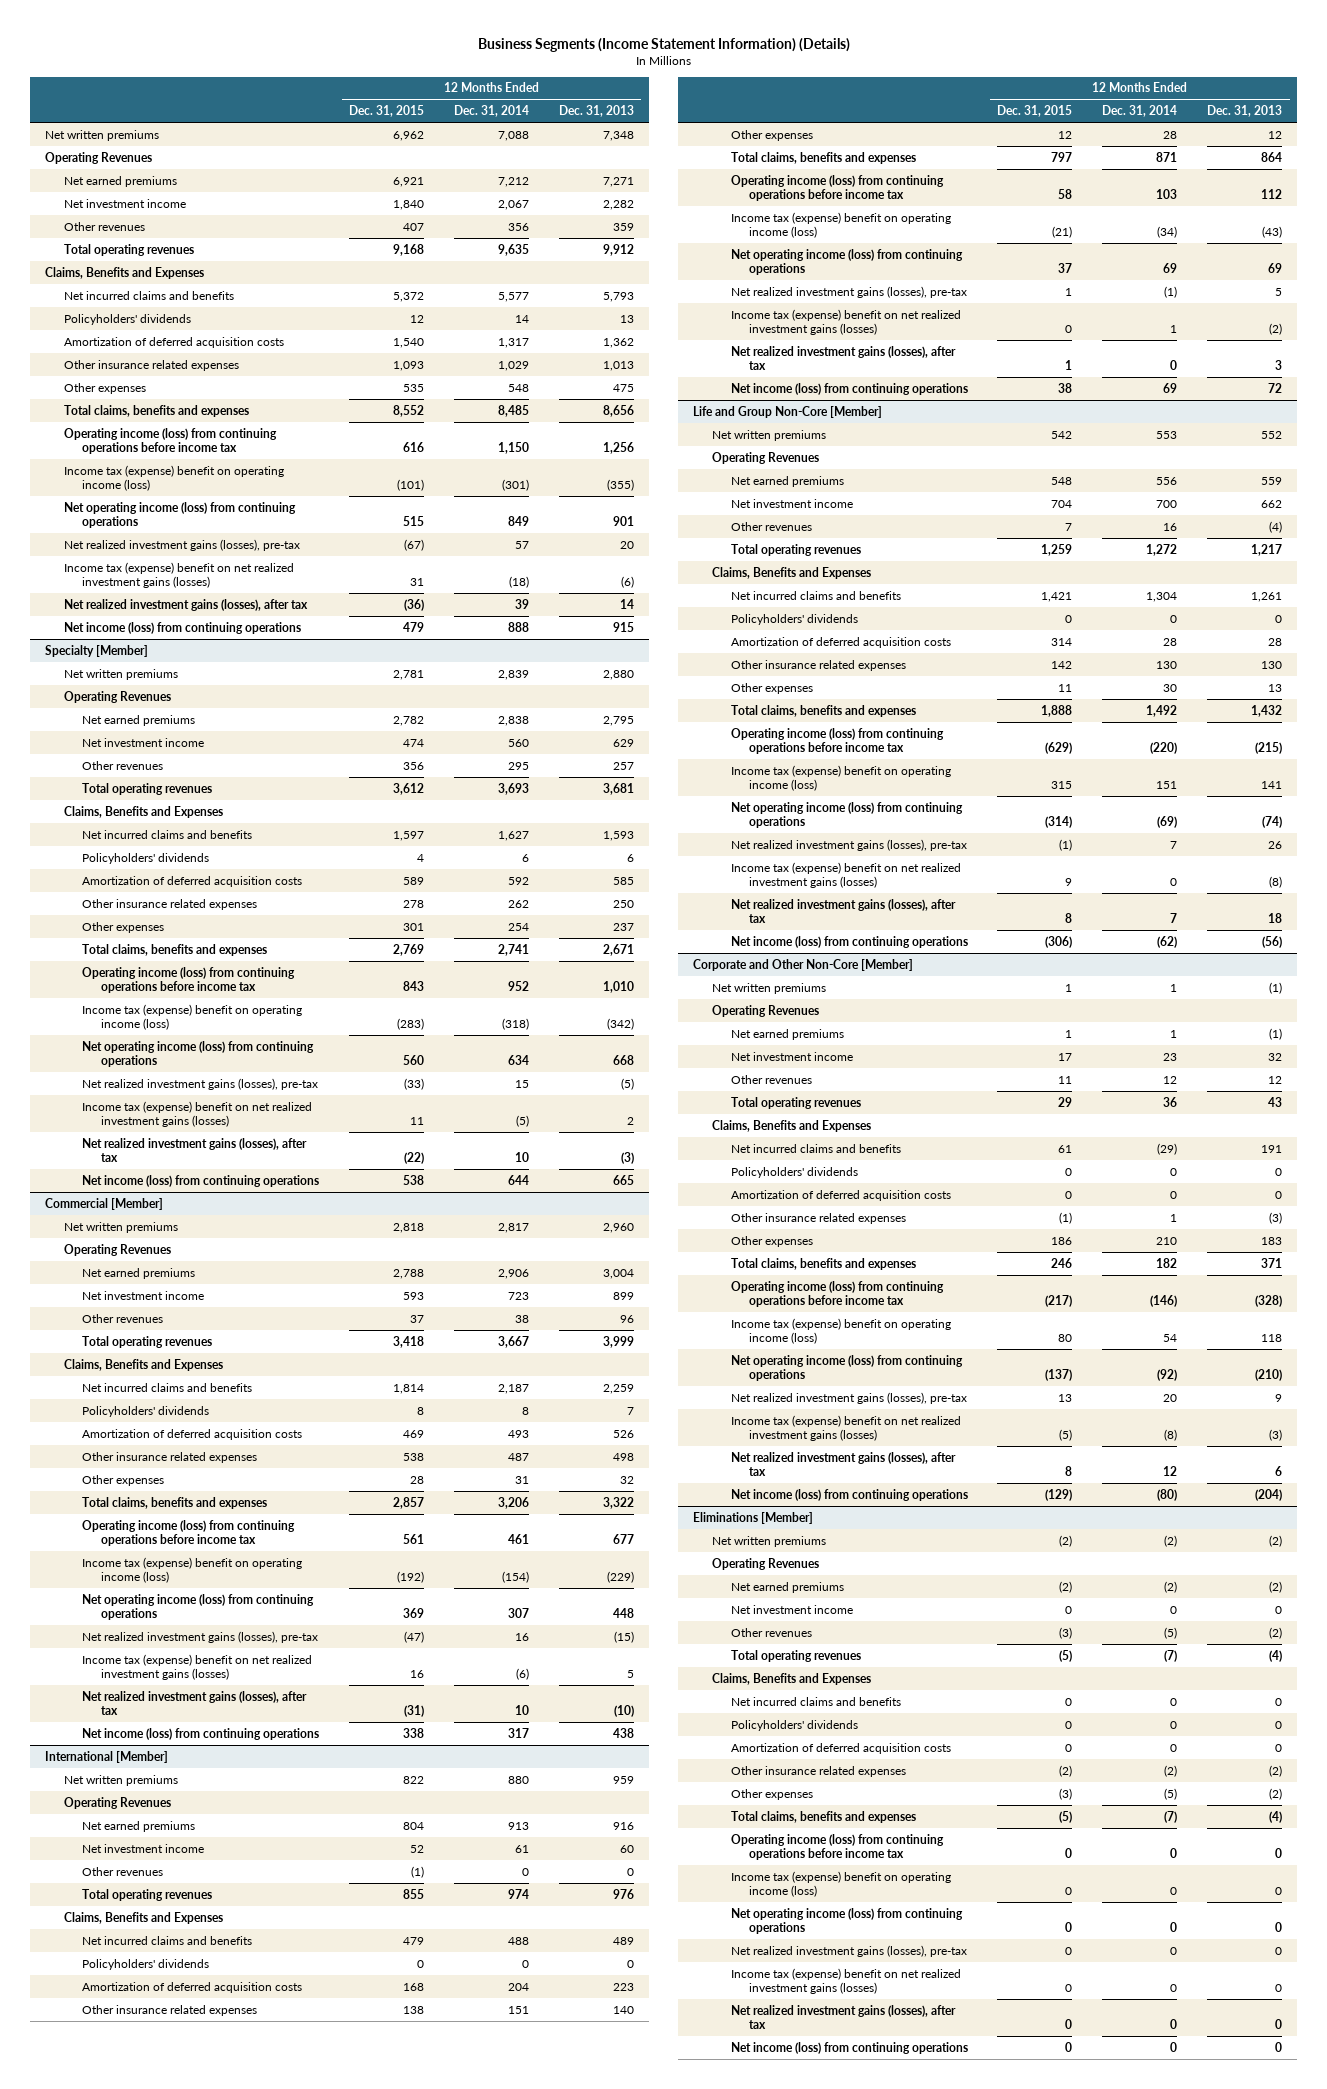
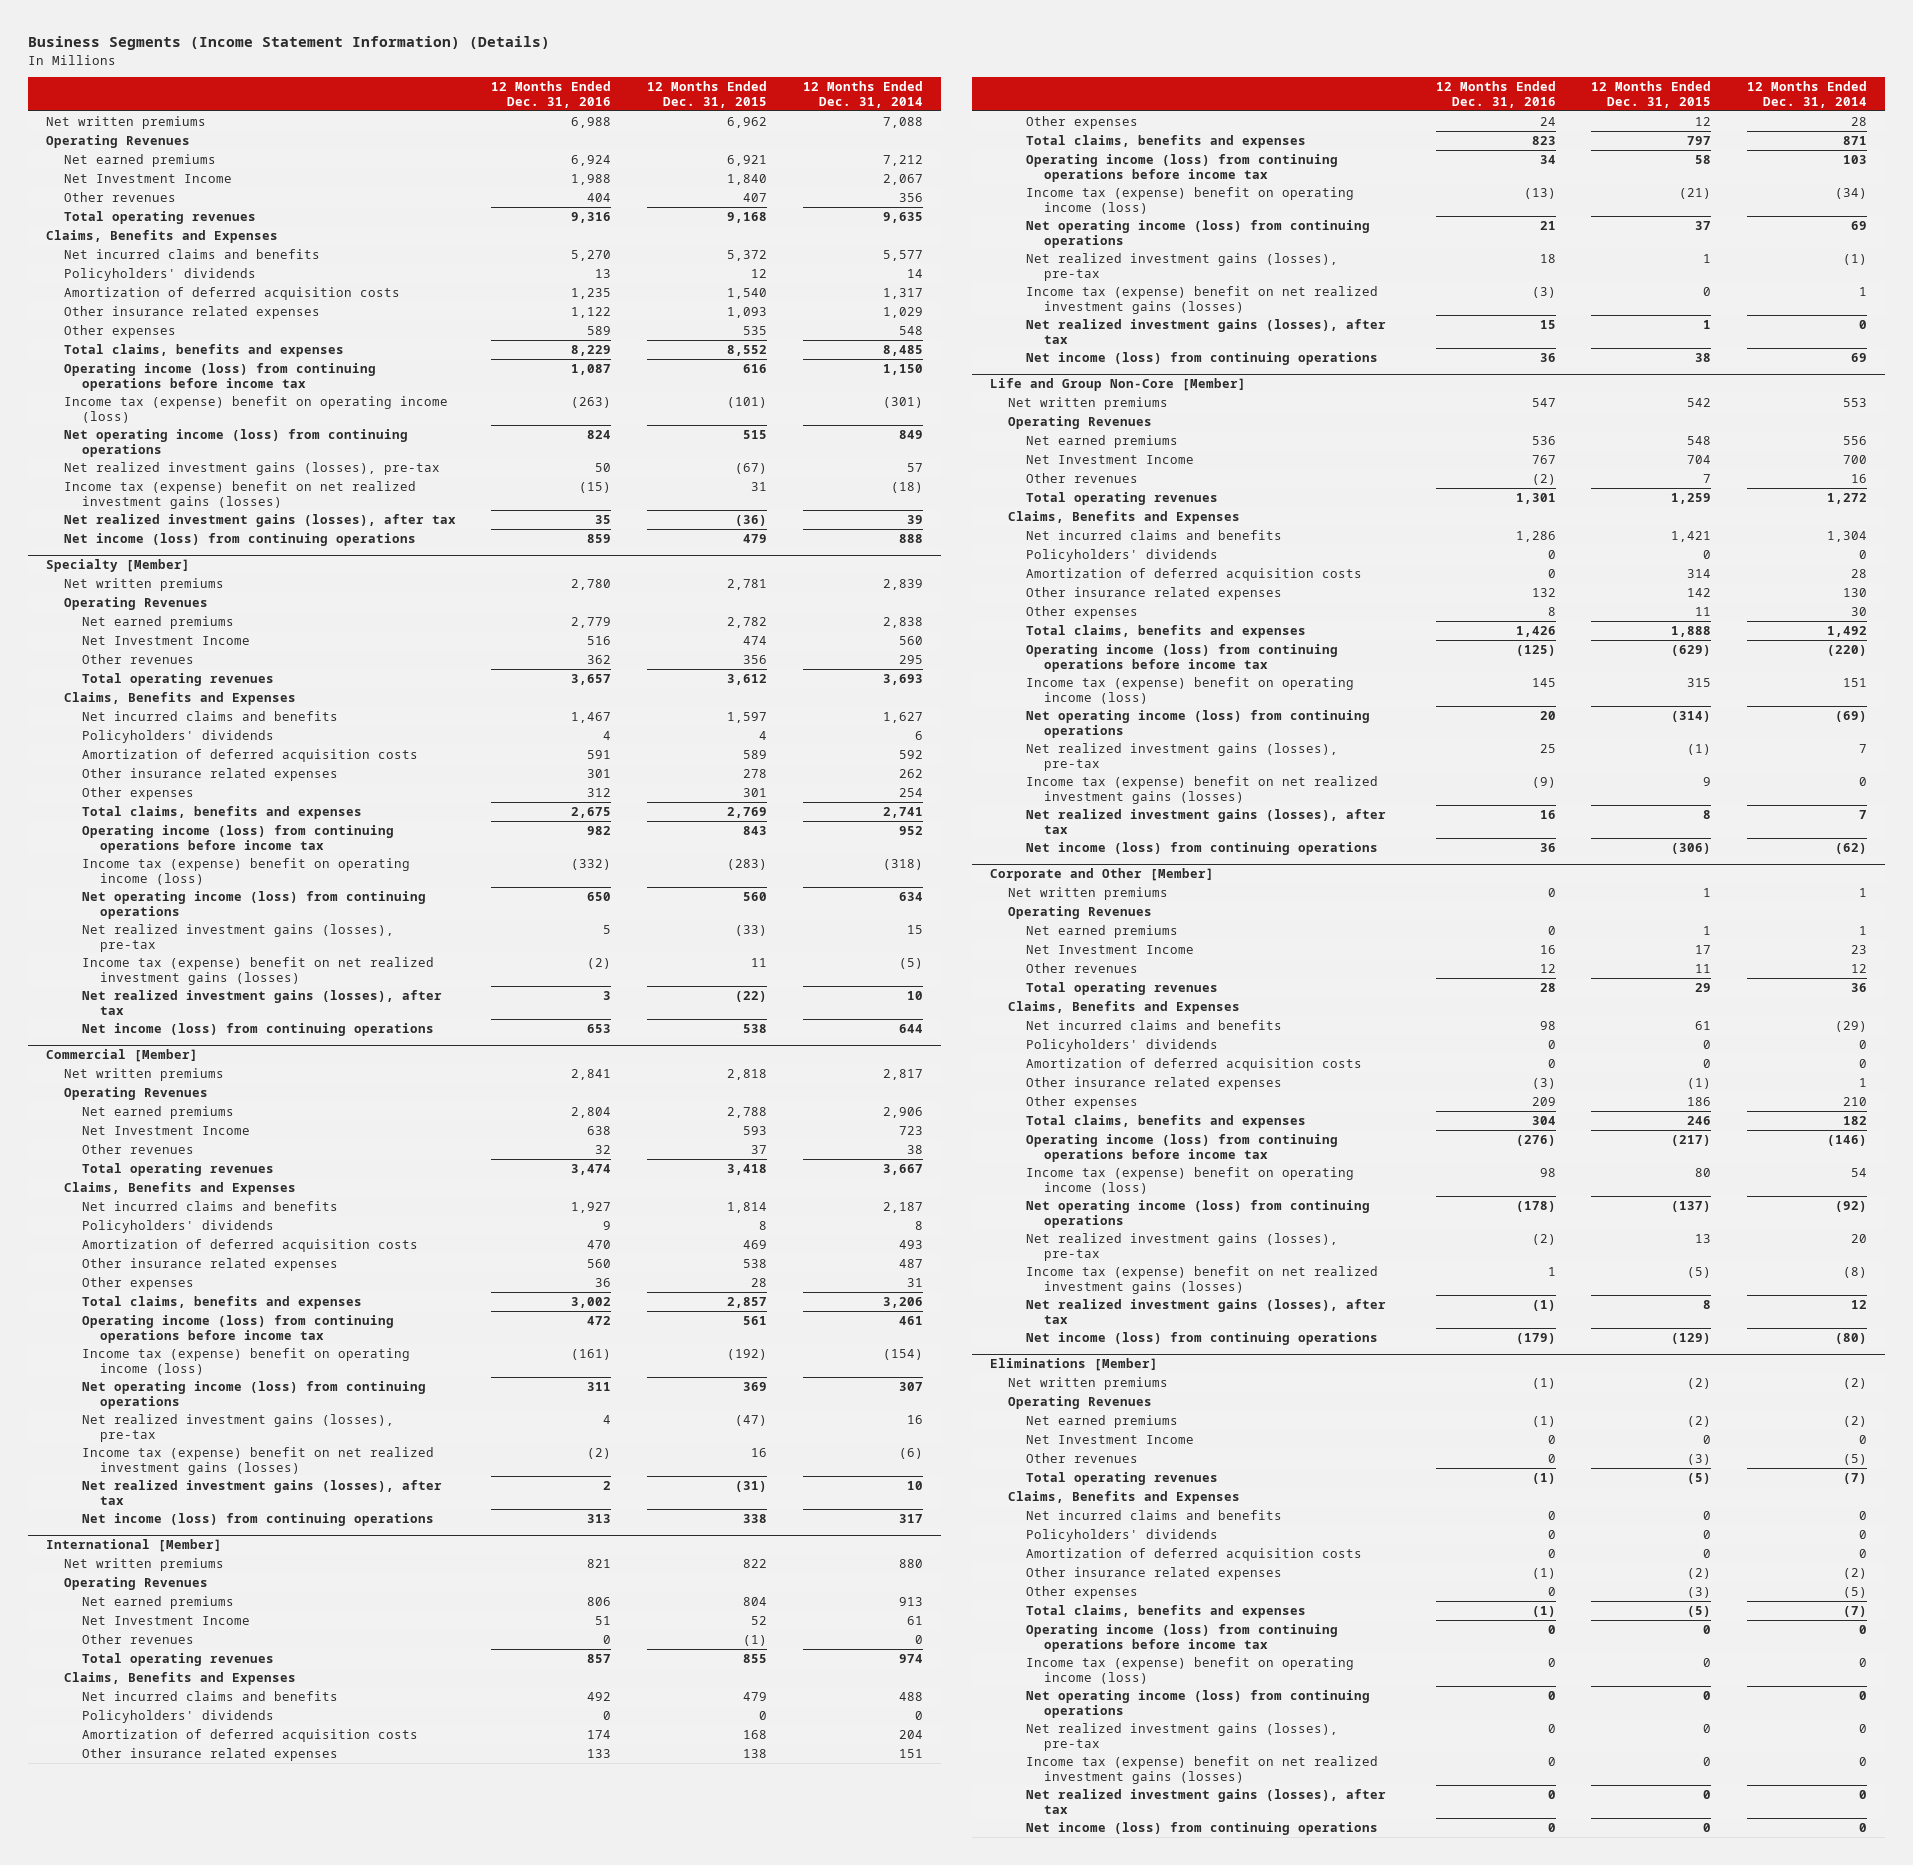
- | 12 Months Ended Dec. 31, 2015 | 12 Months Ended Dec. 31, 2014 | 12 Months Ended Dec. 31, 2013
+ | 12 Months Ended Dec. 31, 2016 | 12 Months Ended Dec. 31, 2015 | 12 Months Ended Dec. 31, 2014
- Net investment income | 1,840 | 2,067 | 2,282
+ Net Investment Income | 1,988 | 1,840 | 2,067
@ Specialty [Member]
- Net investment income | 474 | 560 | 629
+ Net Investment Income | 516 | 474 | 560
@ Commercial [Member]
- Net investment income | 593 | 723 | 899
+ Net Investment Income | 638 | 593 | 723
@ International [Member]
- Net investment income | 52 | 61 | 60
+ Net Investment Income | 51 | 52 | 61
@ Life and Group Non-Core [Member]
- Net investment income | 704 | 700 | 662
+ Net Investment Income | 767 | 704 | 700
- Corporate and Other Non-Core [Member]
+ Corporate and Other [Member]
- Net investment income | 17 | 23 | 32
+ Net Investment Income | 16 | 17 | 23
@ Eliminations [Member]
- Net investment income | 0 | 0 | 0
+ Net Investment Income | 0 | 0 | 0

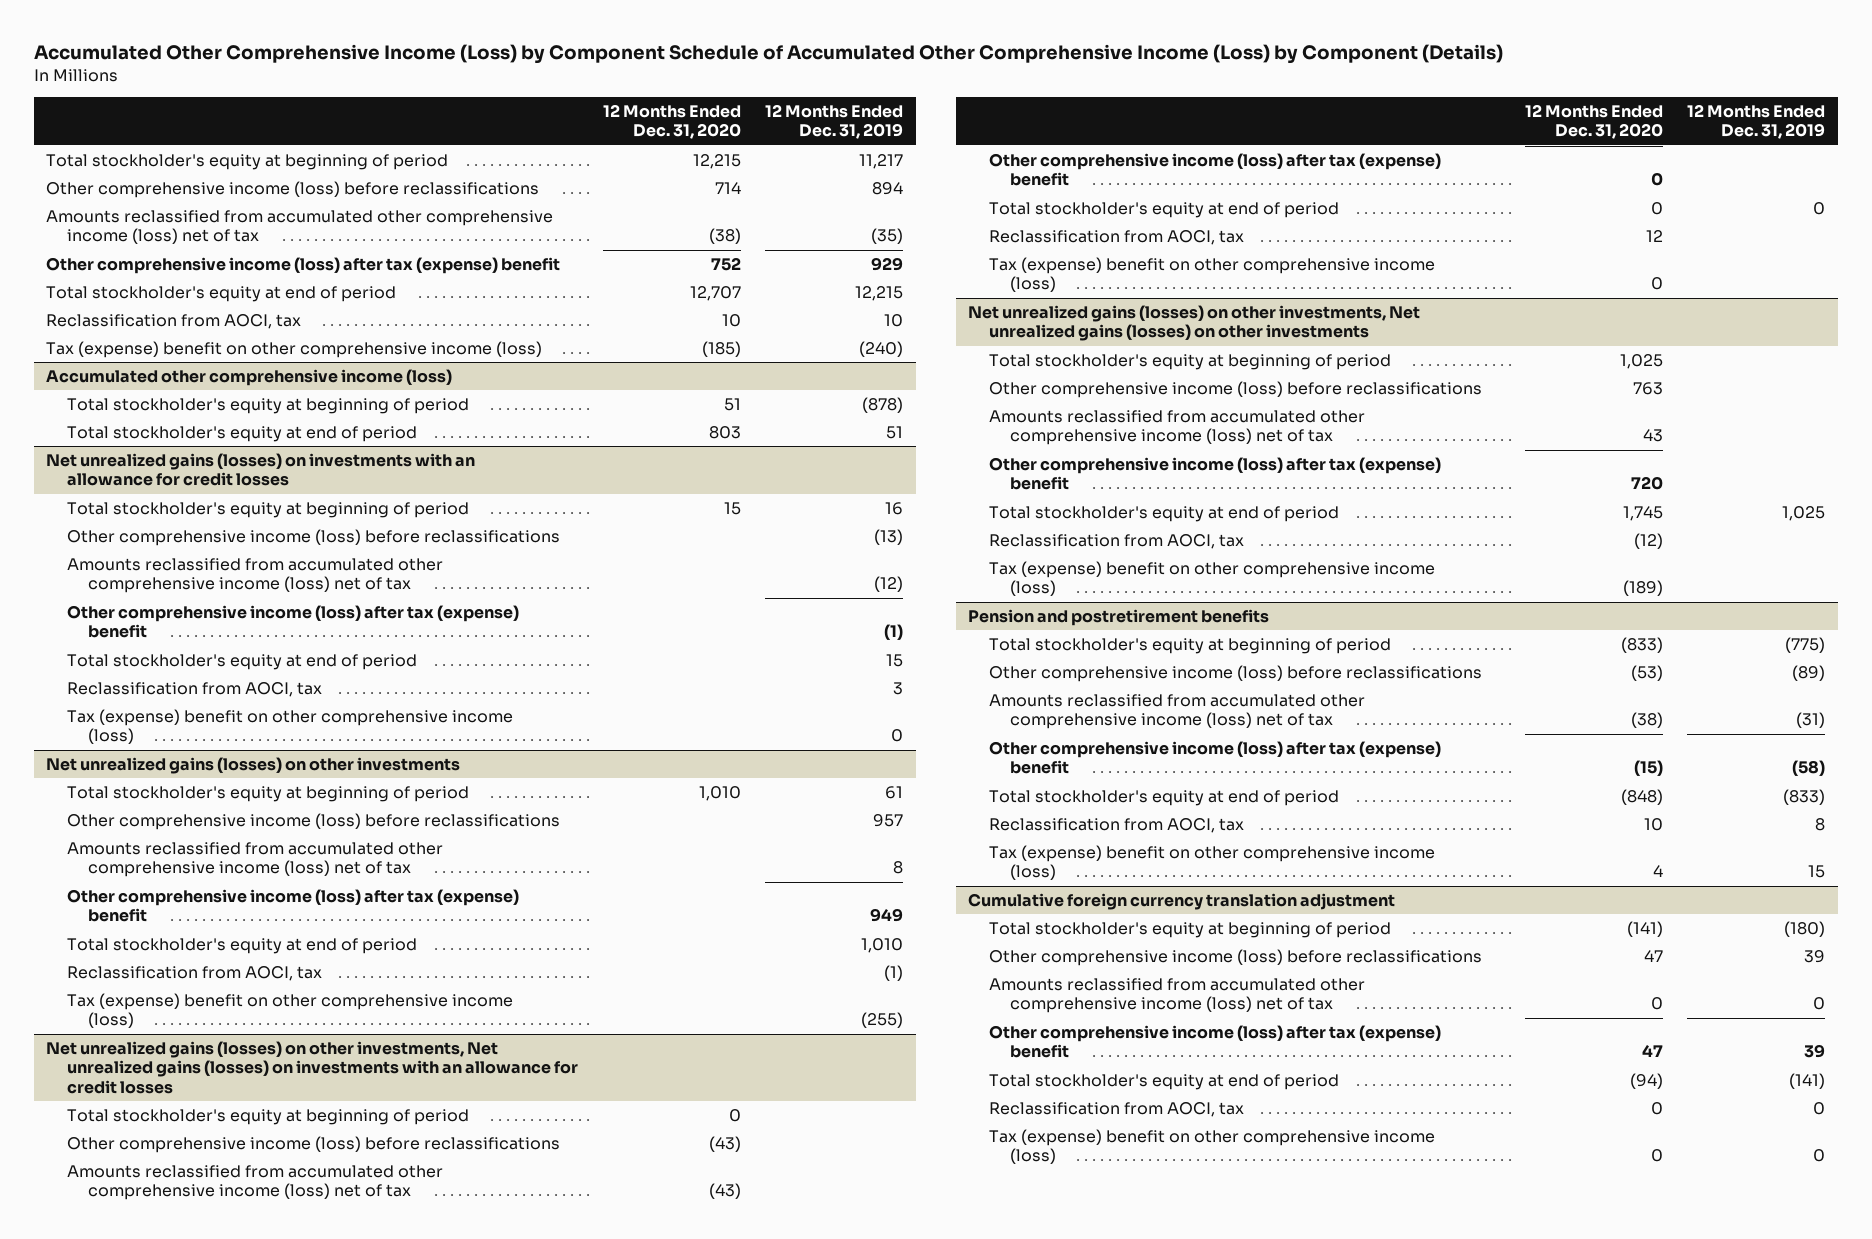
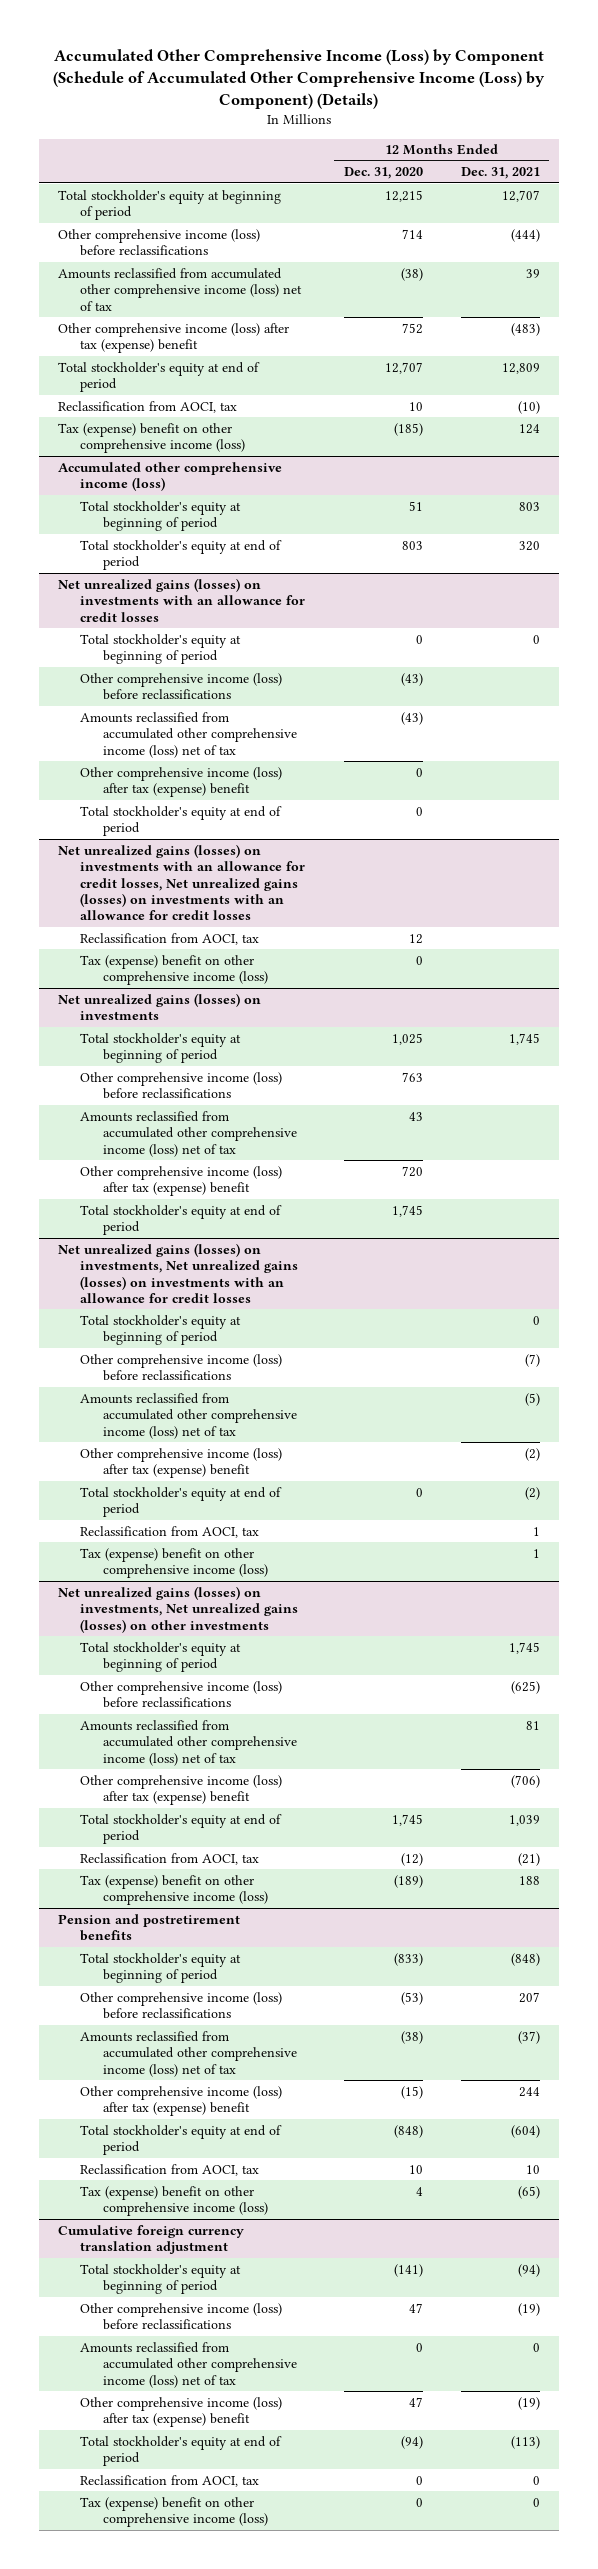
- Accumulated Other Comprehensive Income (Loss) by Component Schedule of Accumulated Other Comprehensive Income (Loss) by Component (Details)
+ Accumulated Other Comprehensive Income (Loss) by Component (Schedule of Accumulated Other Comprehensive Income (Loss) by Component) (Details)
- | 12 Months Ended Dec. 31, 2020 | 12 Months Ended Dec. 31, 2019
+ | 12 Months Ended Dec. 31, 2020 | 12 Months Ended Dec. 31, 2021
@ Net unrealized gains (losses) on investments with an allowance for credit losses
- Total stockholder's equity at beginning of period | 15 | 16
- Other comprehensive income (loss) before reclassifications | | (13)
- Amounts reclassified from accumulated other comprehensive income (loss) net of tax | | (12)
- Other comprehensive income (loss) after tax (expense) benefit | | (1)
- Total stockholder's equity at end of period | | 15
- Reclassification from AOCI, tax | | 3
- Tax (expense) benefit on other comprehensive income (loss) | | 0
- Net unrealized gains (losses) on other investments
- Total stockholder's equity at beginning of period | 1,010 | 61
- Other comprehensive income (loss) before reclassifications | | 957
- Amounts reclassified from accumulated other comprehensive income (loss) net of tax | | 8
- Other comprehensive income (loss) after tax (expense) benefit | | 949
- Total stockholder's equity at end of period | | 1,010
- Reclassification from AOCI, tax | | (1)
- Tax (expense) benefit on other comprehensive income (loss) | | (255)
- Net unrealized gains (losses) on other investments, Net unrealized gains (losses) on investments with an allowance for credit losses
+ Net unrealized gains (losses) on investments with an allowance for credit losses, Net unrealized gains (losses) on investments with an allowance for credit losses
- Net unrealized gains (losses) on other investments, Net unrealized gains (losses) on other investments
+ Net unrealized gains (losses) on investments
+ Net unrealized gains (losses) on investments, Net unrealized gains (losses) on investments with an allowance for credit losses
+ Total stockholder's equity at beginning of period | | 0
+ Other comprehensive income (loss) before reclassifications | | (7)
+ Amounts reclassified from accumulated other comprehensive income (loss) net of tax | | (5)
+ Other comprehensive income (loss) after tax (expense) benefit | | (2)
+ Total stockholder's equity at end of period | 0 | (2)
+ Reclassification from AOCI, tax | | 1
+ Tax (expense) benefit on other comprehensive income (loss) | | 1
+ Net unrealized gains (losses) on investments, Net unrealized gains (losses) on other investments
+ Total stockholder's equity at beginning of period | | 1,745
+ Other comprehensive income (loss) before reclassifications | | (625)
+ Amounts reclassified from accumulated other comprehensive income (loss) net of tax | | 81
+ Other comprehensive income (loss) after tax (expense) benefit | | (706)
+ Total stockholder's equity at end of period | 1,745 | 1,039

